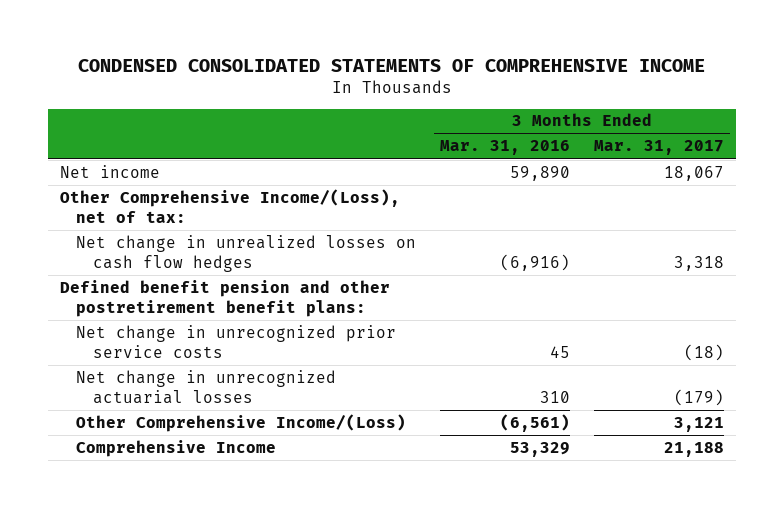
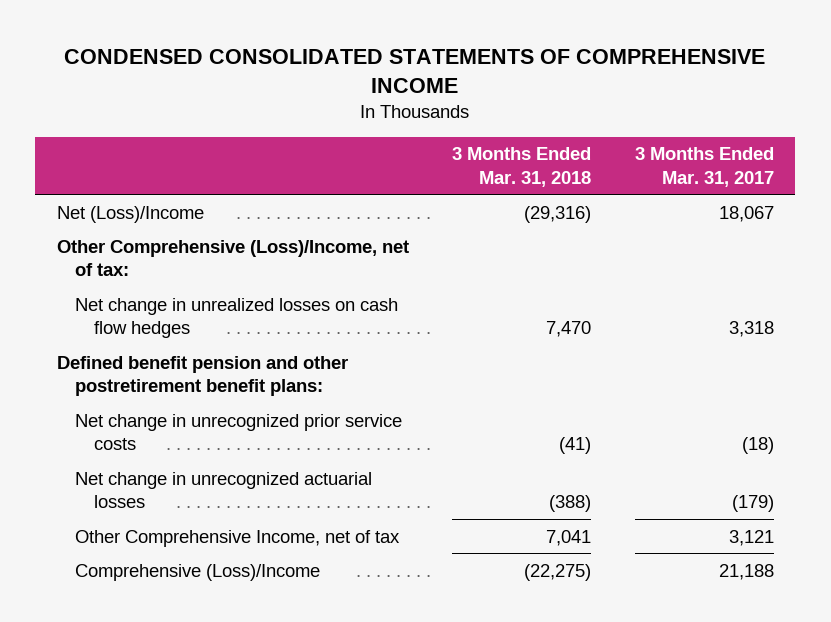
- | 3 Months Ended Mar. 31, 2016 | 3 Months Ended Mar. 31, 2017
+ | 3 Months Ended Mar. 31, 2018 | 3 Months Ended Mar. 31, 2017
- Net income | 59,890 | 18,067
- Other Comprehensive Income/(Loss), net of tax:
+ Net (Loss)/Income | (29,316) | 18,067
+ Other Comprehensive (Loss)/Income, net of tax:
- Other Comprehensive Income/(Loss) | (6,561) | 3,121
- Comprehensive Income | 53,329 | 21,188
+ Other Comprehensive Income, net of tax | 7,041 | 3,121
+ Comprehensive (Loss)/Income | (22,275) | 21,188

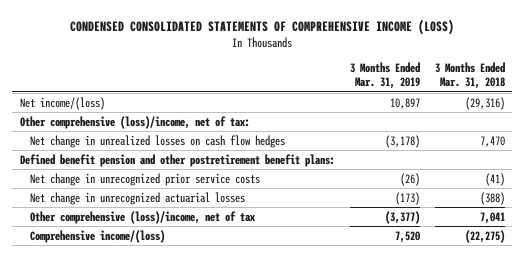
- CONDENSED CONSOLIDATED STATEMENTS OF COMPREHENSIVE INCOME
+ CONDENSED CONSOLIDATED STATEMENTS OF COMPREHENSIVE INCOME (LOSS)
- | 3 Months Ended Mar. 31, 2018 | 3 Months Ended Mar. 31, 2017
+ | 3 Months Ended Mar. 31, 2019 | 3 Months Ended Mar. 31, 2018
- Net (Loss)/Income | (29,316) | 18,067
- Other Comprehensive (Loss)/Income, net of tax:
+ Net income/(loss) | 10,897 | (29,316)
+ Other comprehensive (loss)/income, net of tax:
- Other Comprehensive Income, net of tax | 7,041 | 3,121
- Comprehensive (Loss)/Income | (22,275) | 21,188
+ Other comprehensive (loss)/income, net of tax | (3,377) | 7,041
+ Comprehensive income/(loss) | 7,520 | (22,275)

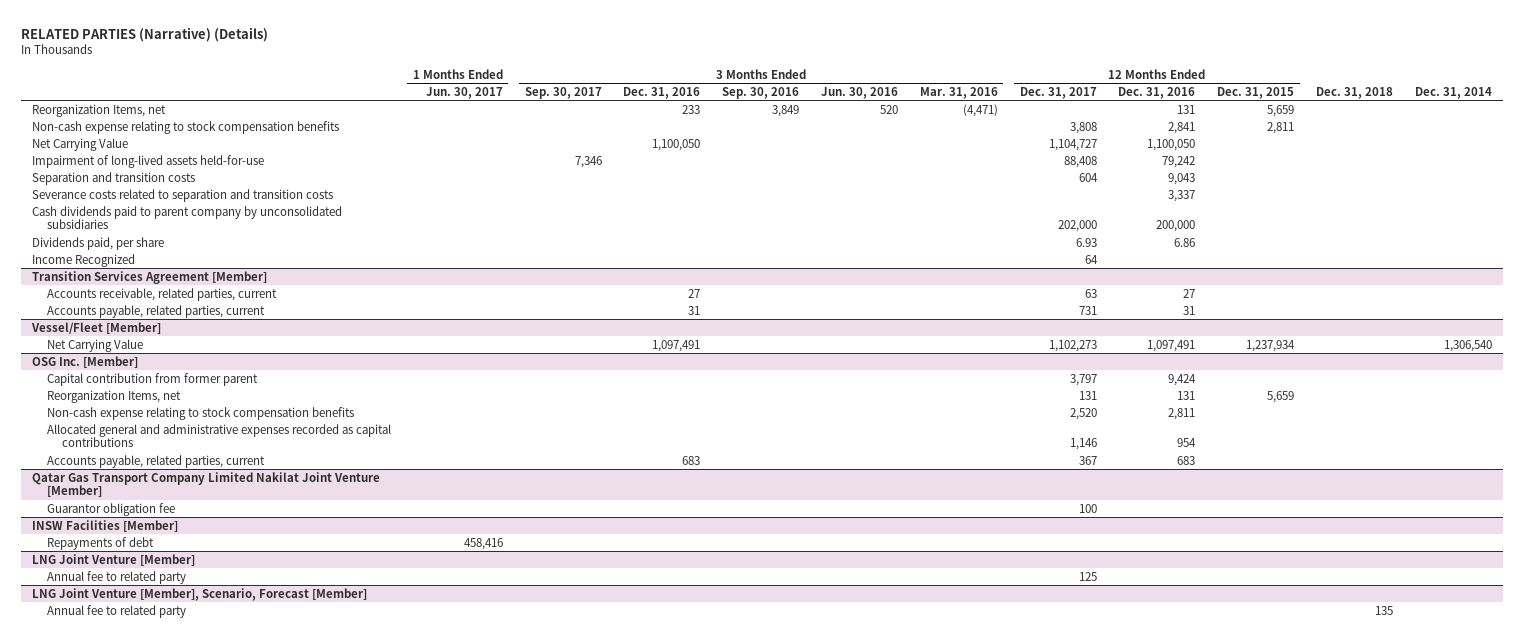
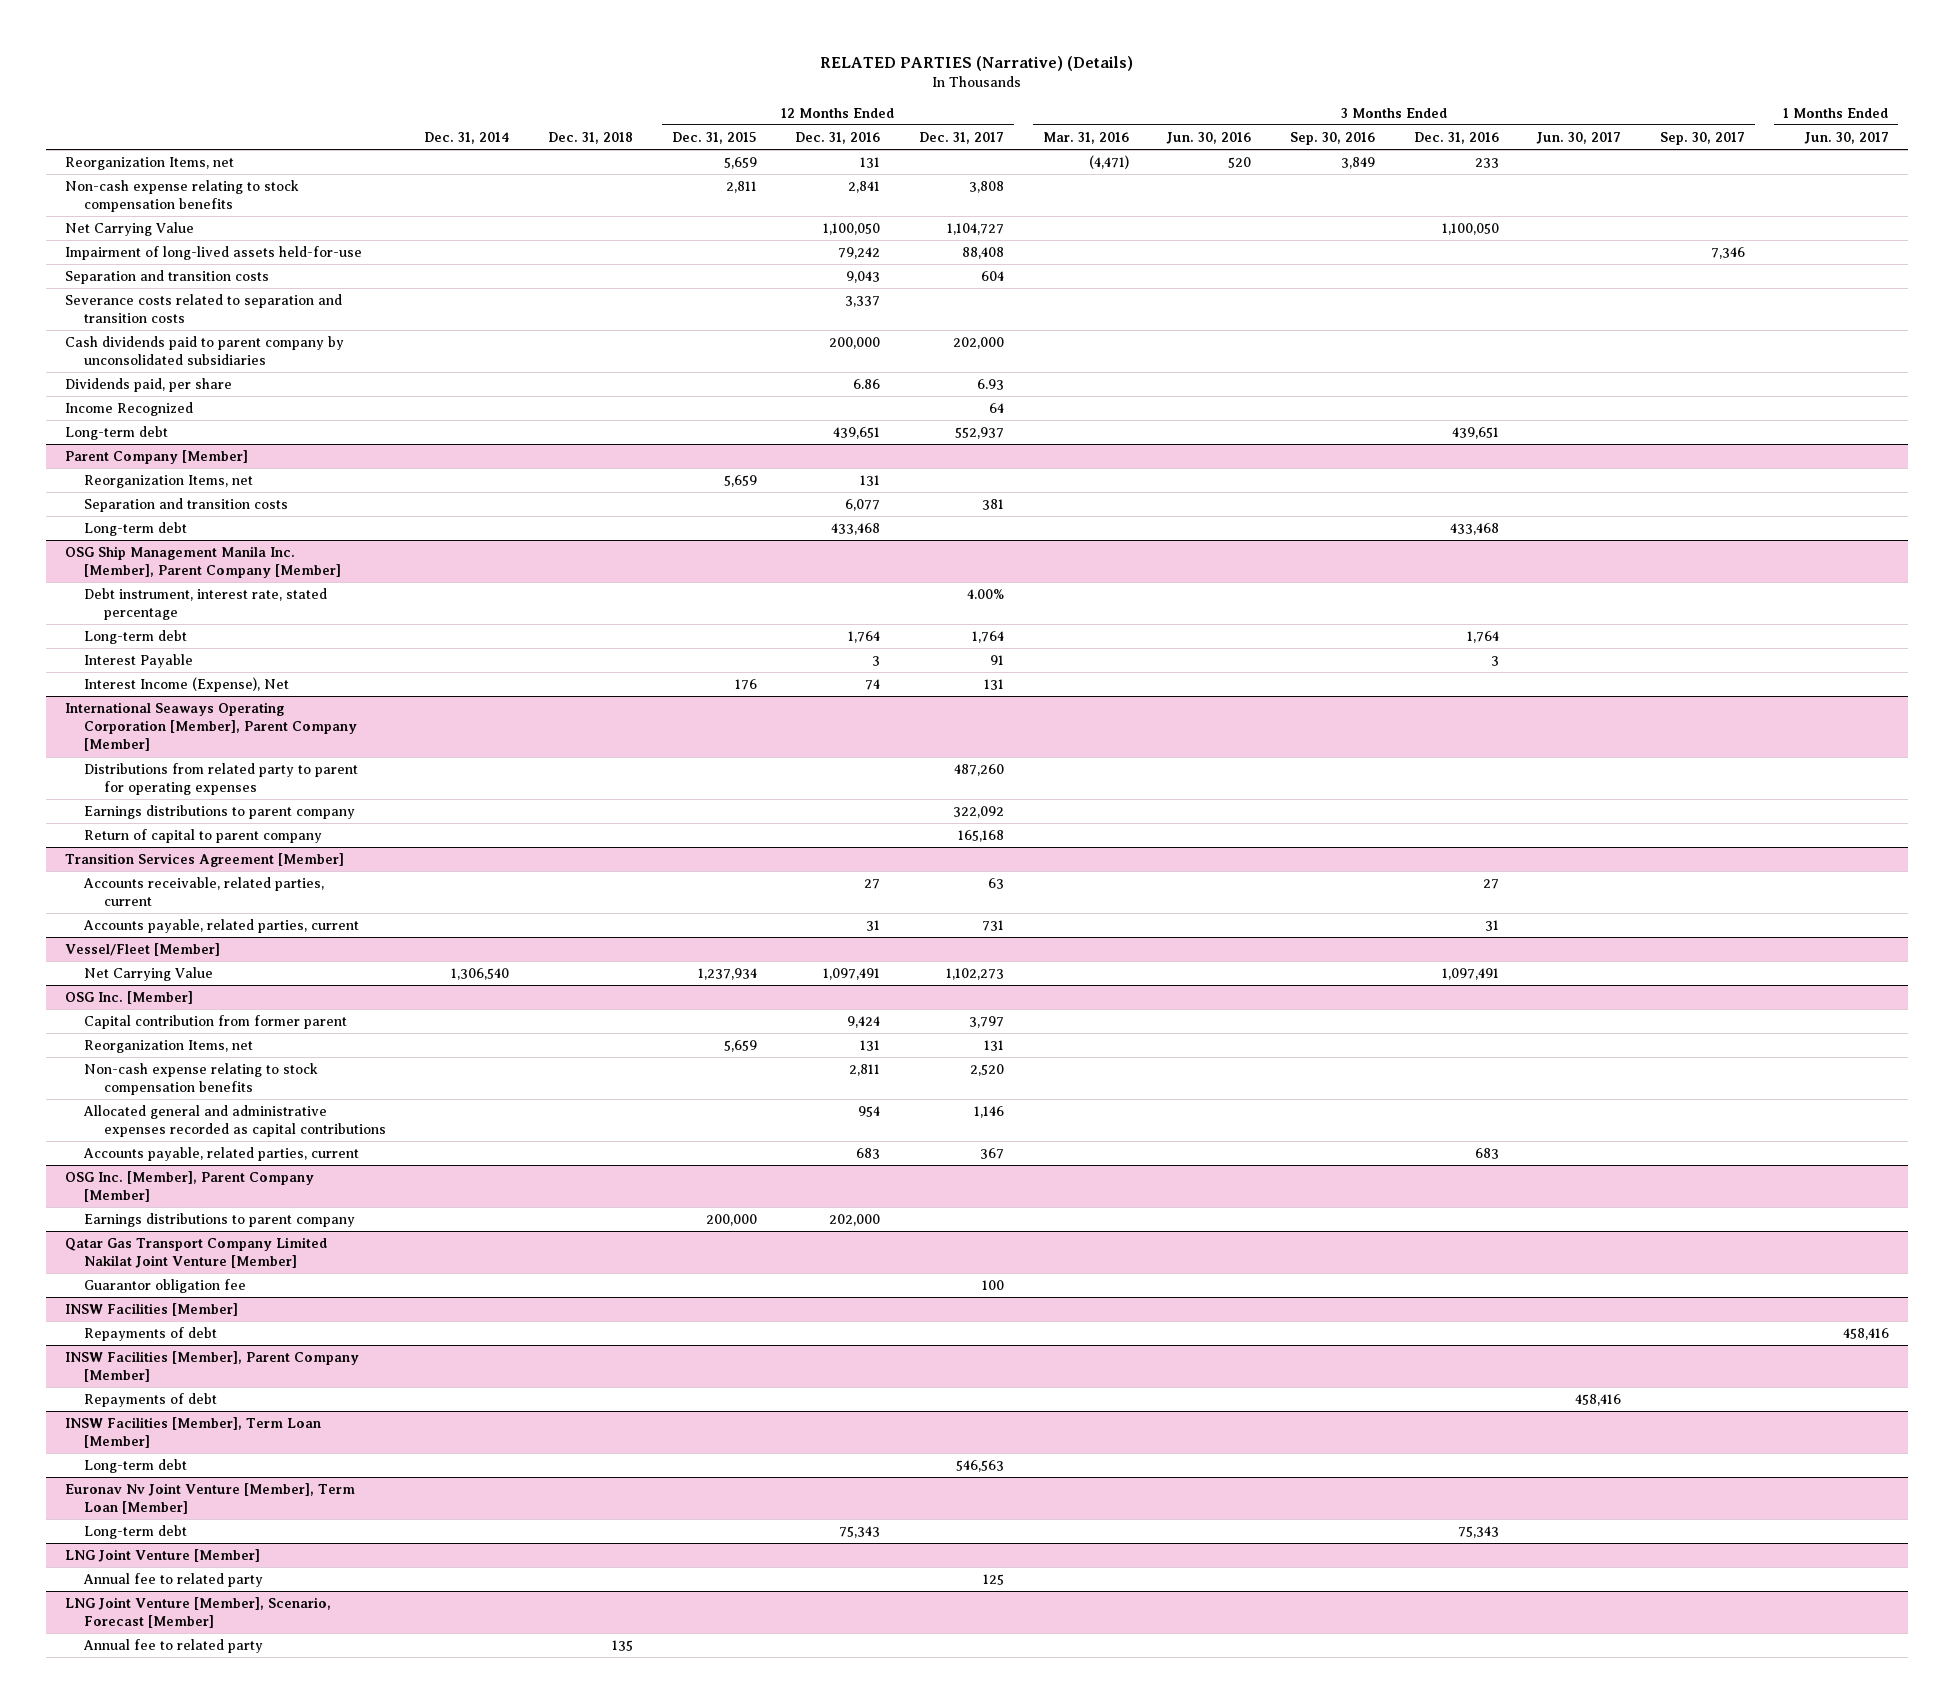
- | 1 Months Ended Jun. 30, 2017 | 3 Months Ended Sep. 30, 2017 | 3 Months Ended Dec. 31, 2016 | 3 Months Ended Sep. 30, 2016 | 3 Months Ended Jun. 30, 2016 | 3 Months Ended Mar. 31, 2016 | 12 Months Ended Dec. 31, 2017 | 12 Months Ended Dec. 31, 2016 | 12 Months Ended Dec. 31, 2015 | Dec. 31, 2018 | Dec. 31, 2014
+ | Dec. 31, 2014 | Dec. 31, 2018 | 12 Months Ended Dec. 31, 2015 | 12 Months Ended Dec. 31, 2016 | 12 Months Ended Dec. 31, 2017 | 3 Months Ended Mar. 31, 2016 | 3 Months Ended Jun. 30, 2016 | 3 Months Ended Sep. 30, 2016 | 3 Months Ended Dec. 31, 2016 | 3 Months Ended Jun. 30, 2017 | 3 Months Ended Sep. 30, 2017 | 1 Months Ended Jun. 30, 2017
+ Long-term debt | | | | 439,651 | 552,937 | | | | 439,651 | | |
+ Parent Company [Member]
+ Reorganization Items, net | | | 5,659 | 131 | | | | | | | |
+ Separation and transition costs | | | | 6,077 | 381 | | | | | | |
+ Long-term debt | | | | 433,468 | | | | | 433,468 | | |
+ OSG Ship Management Manila Inc. [Member], Parent Company [Member]
+ Debt instrument, interest rate, stated percentage | | | | | 4.00% | | | | | | |
+ Long-term debt | | | | 1,764 | 1,764 | | | | 1,764 | | |
+ Interest Payable | | | | 3 | 91 | | | | 3 | | |
+ Interest Income (Expense), Net | | | 176 | 74 | 131 | | | | | | |
+ International Seaways Operating Corporation [Member], Parent Company [Member]
+ Distributions from related party to parent for operating expenses | | | | | 487,260 | | | | | | |
+ Earnings distributions to parent company | | | | | 322,092 | | | | | | |
+ Return of capital to parent company | | | | | 165,168 | | | | | | |
+ OSG Inc. [Member], Parent Company [Member]
+ Earnings distributions to parent company | | | 200,000 | 202,000 | | | | | | | |
+ INSW Facilities [Member], Parent Company [Member]
+ Repayments of debt | | | | | | | | | | 458,416 | |
+ INSW Facilities [Member], Term Loan [Member]
+ Long-term debt | | | | | 546,563 | | | | | | |
+ Euronav Nv Joint Venture [Member], Term Loan [Member]
+ Long-term debt | | | | 75,343 | | | | | 75,343 | | |

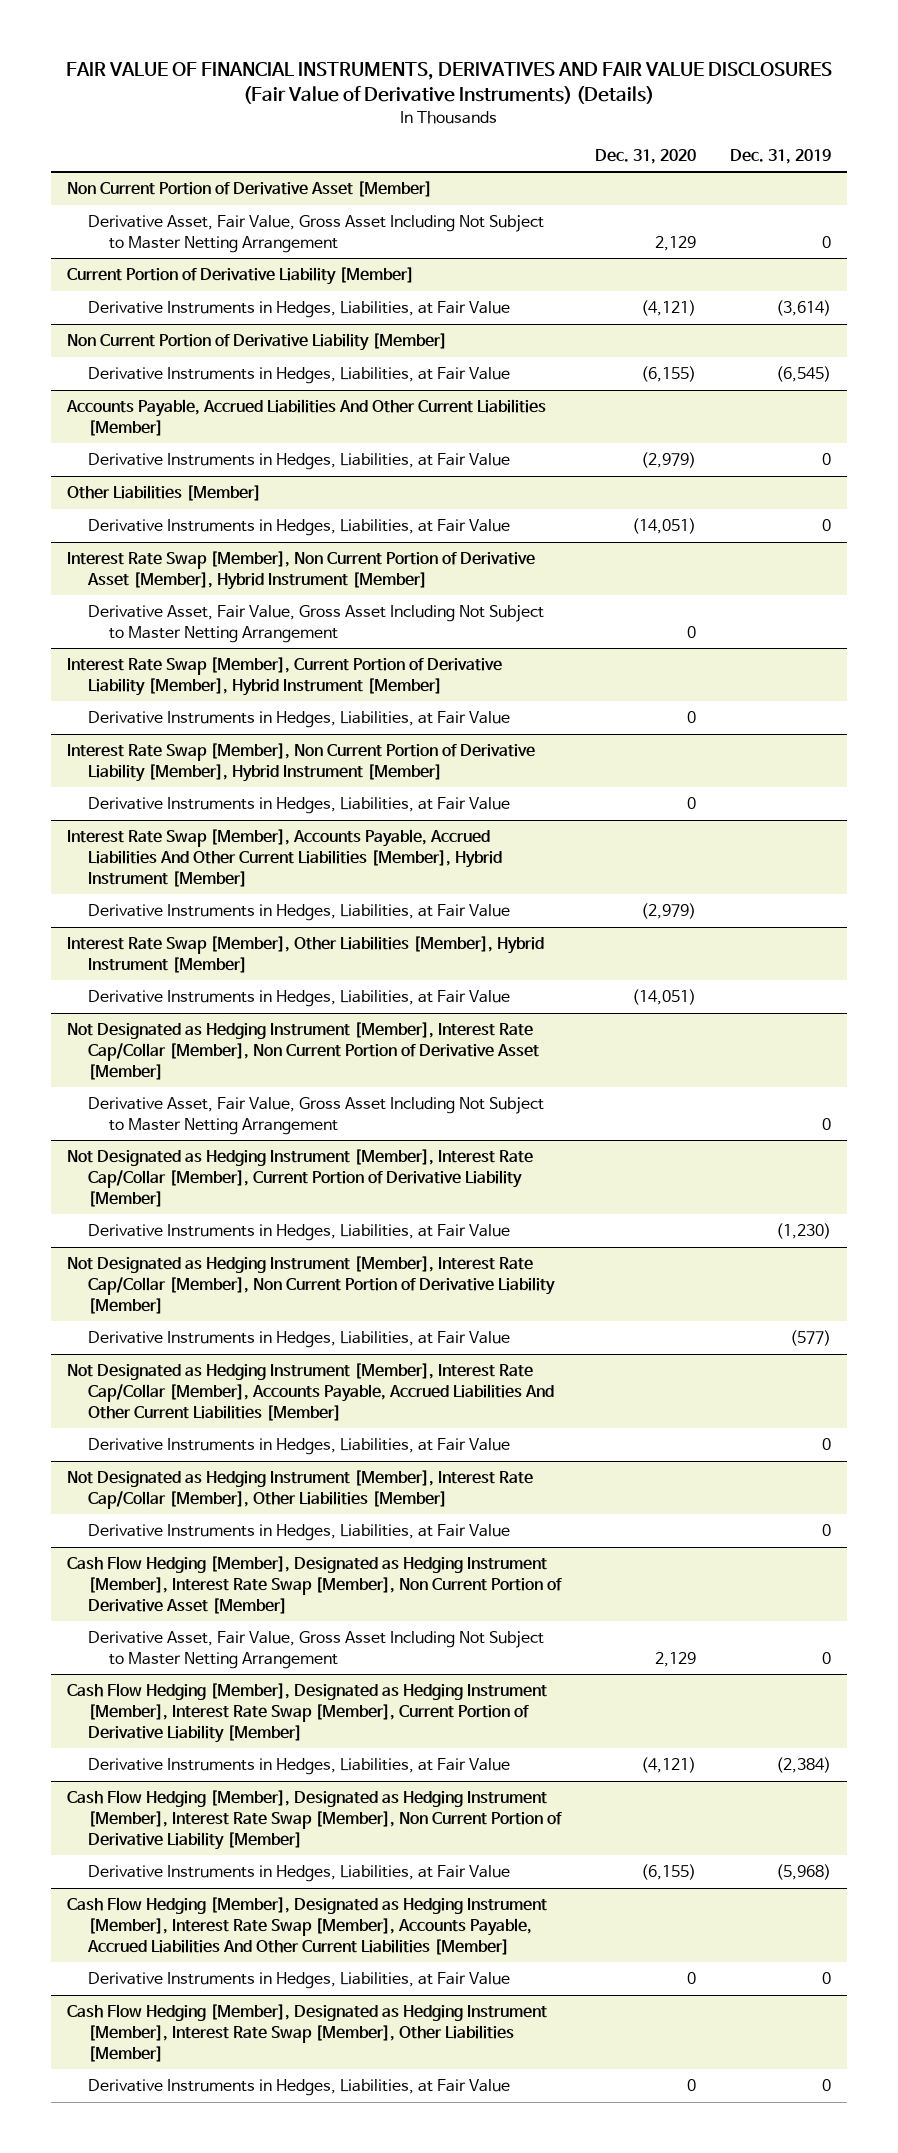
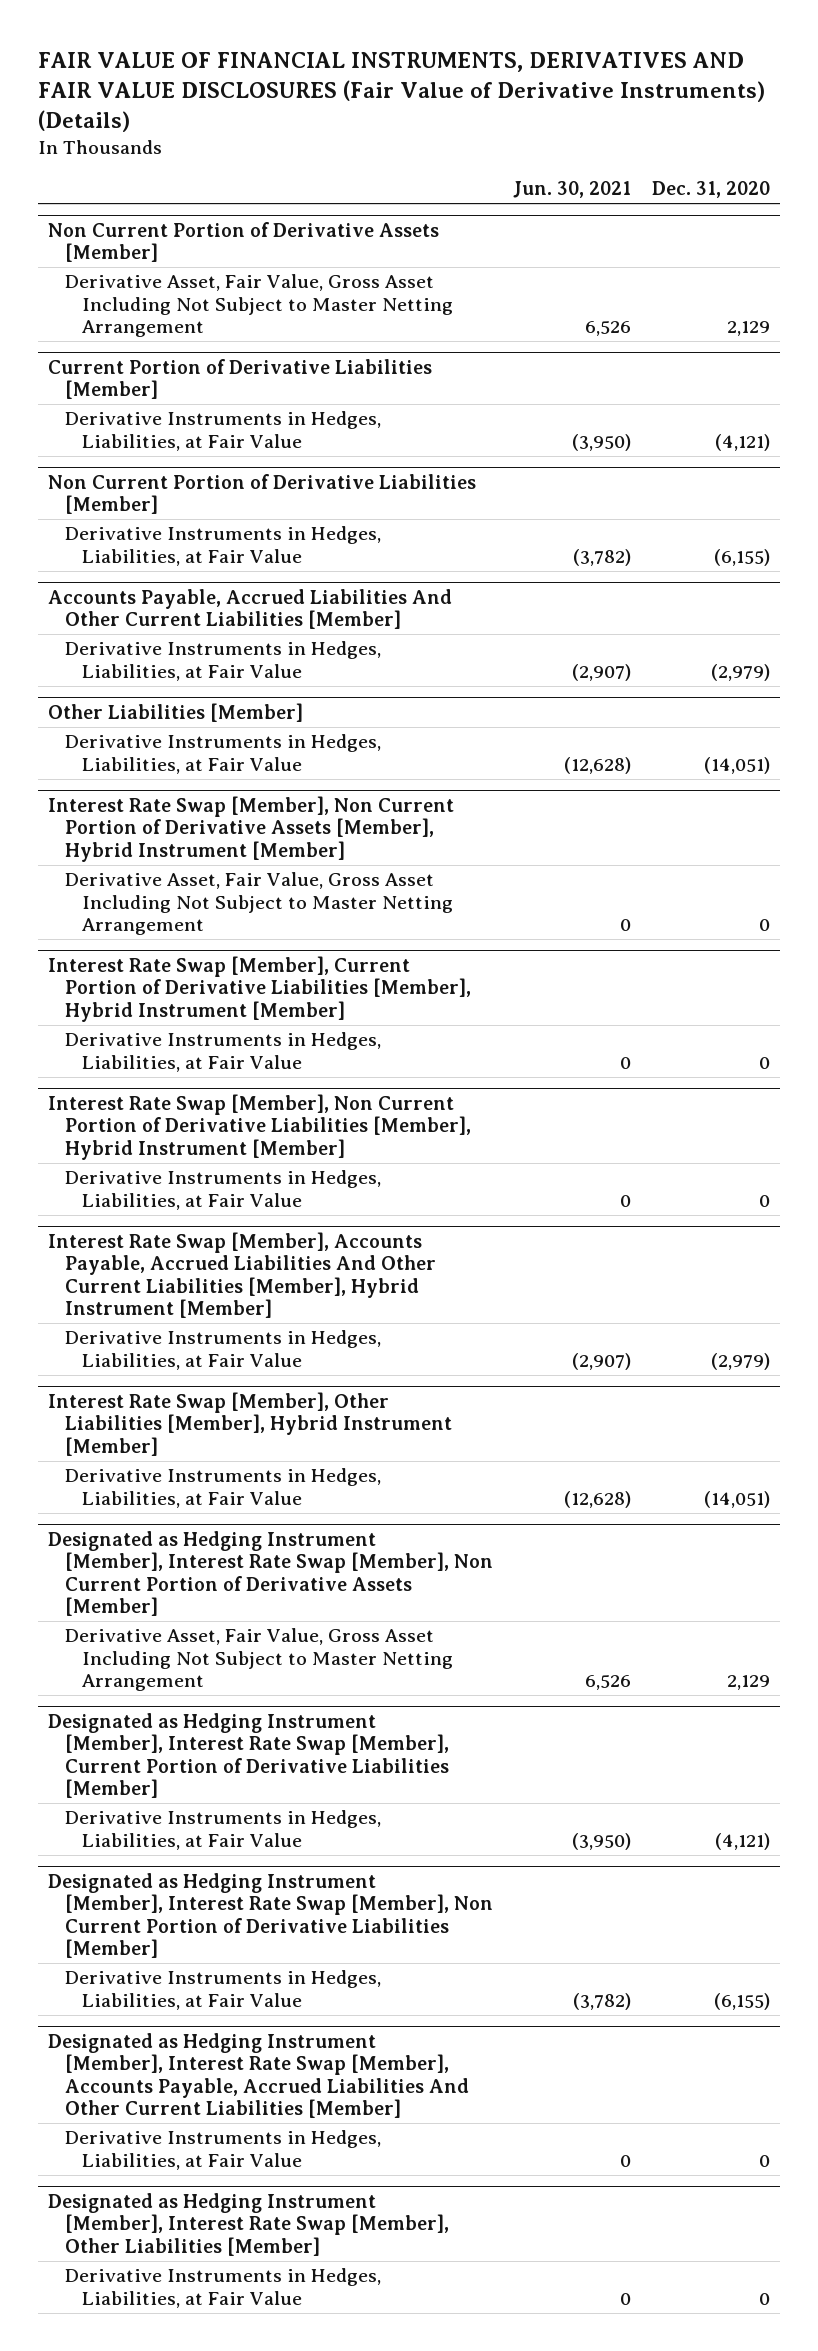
- | Dec. 31, 2020 | Dec. 31, 2019
+ | Jun. 30, 2021 | Dec. 31, 2020
- Non Current Portion of Derivative Asset [Member]
+ Non Current Portion of Derivative Assets [Member]
- Current Portion of Derivative Liability [Member]
+ Current Portion of Derivative Liabilities [Member]
- Non Current Portion of Derivative Liability [Member]
+ Non Current Portion of Derivative Liabilities [Member]
- Interest Rate Swap [Member], Non Current Portion of Derivative Asset [Member], Hybrid Instrument [Member]
+ Interest Rate Swap [Member], Non Current Portion of Derivative Assets [Member], Hybrid Instrument [Member]
- Interest Rate Swap [Member], Current Portion of Derivative Liability [Member], Hybrid Instrument [Member]
+ Interest Rate Swap [Member], Current Portion of Derivative Liabilities [Member], Hybrid Instrument [Member]
- Interest Rate Swap [Member], Non Current Portion of Derivative Liability [Member], Hybrid Instrument [Member]
+ Interest Rate Swap [Member], Non Current Portion of Derivative Liabilities [Member], Hybrid Instrument [Member]
- Not Designated as Hedging Instrument [Member], Interest Rate Cap/Collar [Member], Non Current Portion of Derivative Asset [Member]
- Derivative Asset, Fair Value, Gross Asset Including Not Subject to Master Netting Arrangement | | 0
- Not Designated as Hedging Instrument [Member], Interest Rate Cap/Collar [Member], Current Portion of Derivative Liability [Member]
- Derivative Instruments in Hedges, Liabilities, at Fair Value | | (1,230)
- Not Designated as Hedging Instrument [Member], Interest Rate Cap/Collar [Member], Non Current Portion of Derivative Liability [Member]
- Derivative Instruments in Hedges, Liabilities, at Fair Value | | (577)
- Not Designated as Hedging Instrument [Member], Interest Rate Cap/Collar [Member], Accounts Payable, Accrued Liabilities And Other Current Liabilities [Member]
- Derivative Instruments in Hedges, Liabilities, at Fair Value | | 0
- Not Designated as Hedging Instrument [Member], Interest Rate Cap/Collar [Member], Other Liabilities [Member]
- Derivative Instruments in Hedges, Liabilities, at Fair Value | | 0
- Cash Flow Hedging [Member], Designated as Hedging Instrument [Member], Interest Rate Swap [Member], Non Current Portion of Derivative Asset [Member]
+ Designated as Hedging Instrument [Member], Interest Rate Swap [Member], Non Current Portion of Derivative Assets [Member]
- Cash Flow Hedging [Member], Designated as Hedging Instrument [Member], Interest Rate Swap [Member], Current Portion of Derivative Liability [Member]
+ Designated as Hedging Instrument [Member], Interest Rate Swap [Member], Current Portion of Derivative Liabilities [Member]
- Cash Flow Hedging [Member], Designated as Hedging Instrument [Member], Interest Rate Swap [Member], Non Current Portion of Derivative Liability [Member]
+ Designated as Hedging Instrument [Member], Interest Rate Swap [Member], Non Current Portion of Derivative Liabilities [Member]
- Cash Flow Hedging [Member], Designated as Hedging Instrument [Member], Interest Rate Swap [Member], Accounts Payable, Accrued Liabilities And Other Current Liabilities [Member]
+ Designated as Hedging Instrument [Member], Interest Rate Swap [Member], Accounts Payable, Accrued Liabilities And Other Current Liabilities [Member]
- Cash Flow Hedging [Member], Designated as Hedging Instrument [Member], Interest Rate Swap [Member], Other Liabilities [Member]
+ Designated as Hedging Instrument [Member], Interest Rate Swap [Member], Other Liabilities [Member]

